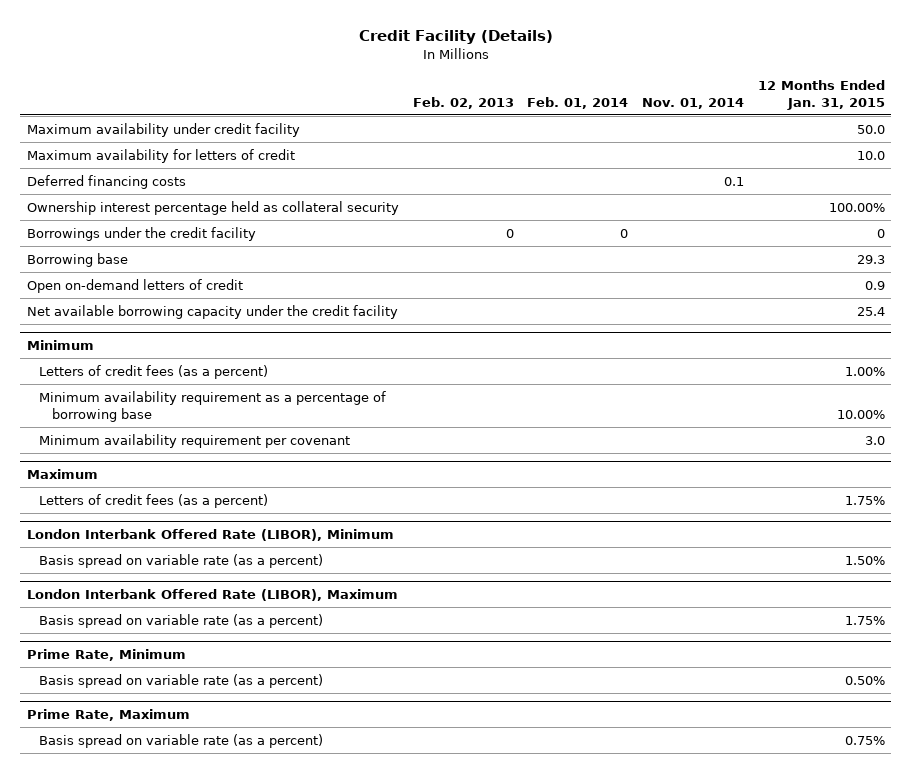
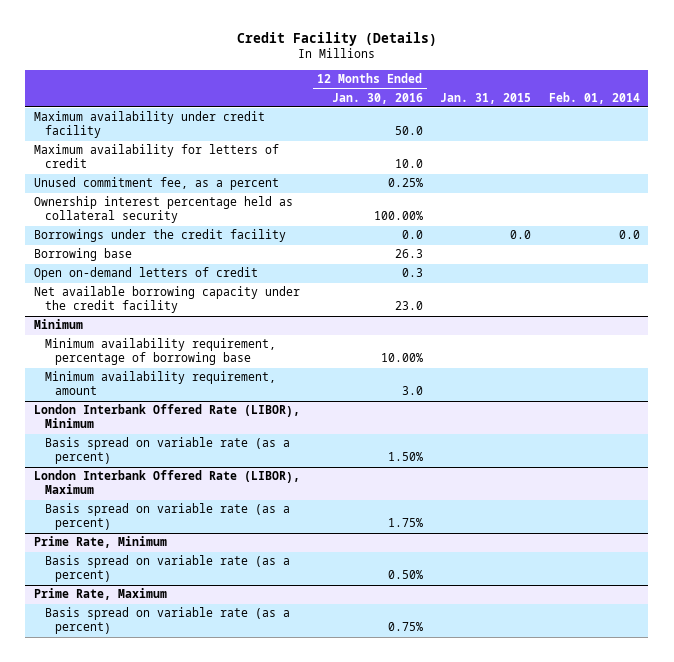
- | Feb. 02, 2013 | Feb. 01, 2014 | Nov. 01, 2014 | 12 Months Ended Jan. 31, 2015
+ | 12 Months Ended Jan. 30, 2016 | Jan. 31, 2015 | Feb. 01, 2014
- Deferred financing costs | | | 0.1 |
+ Unused commitment fee, as a percent | 0.25% | |
- Borrowings under the credit facility | 0 | 0 | | 0
+ Borrowings under the credit facility | 0.0 | 0.0 | 0.0
@ Minimum
- Letters of credit fees (as a percent) | | | | 1.00%
- Minimum availability requirement as a percentage of borrowing base | | | | 10.00%
- Minimum availability requirement per covenant | | | | 3.0
- Maximum
- Letters of credit fees (as a percent) | | | | 1.75%
@ Minimum
+ Minimum availability requirement, percentage of borrowing base | 10.00% | |
+ Minimum availability requirement, amount | 3.0 | |

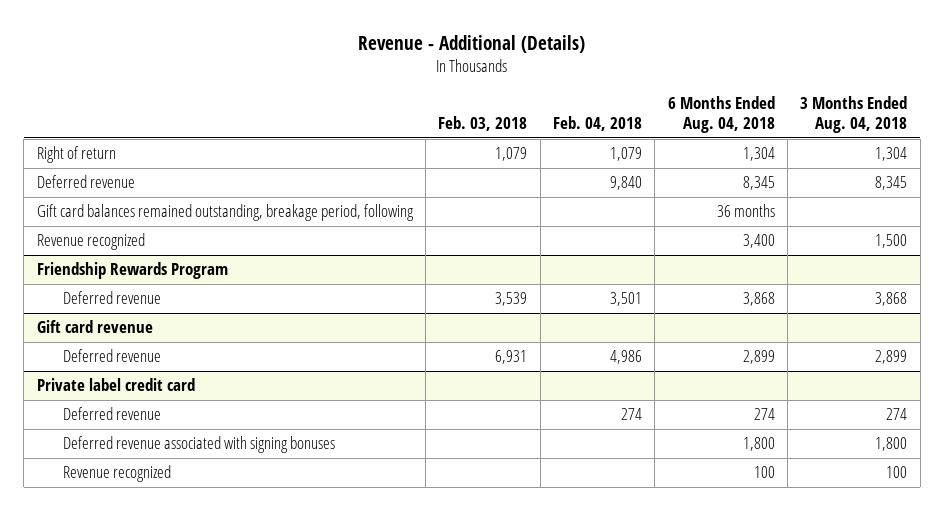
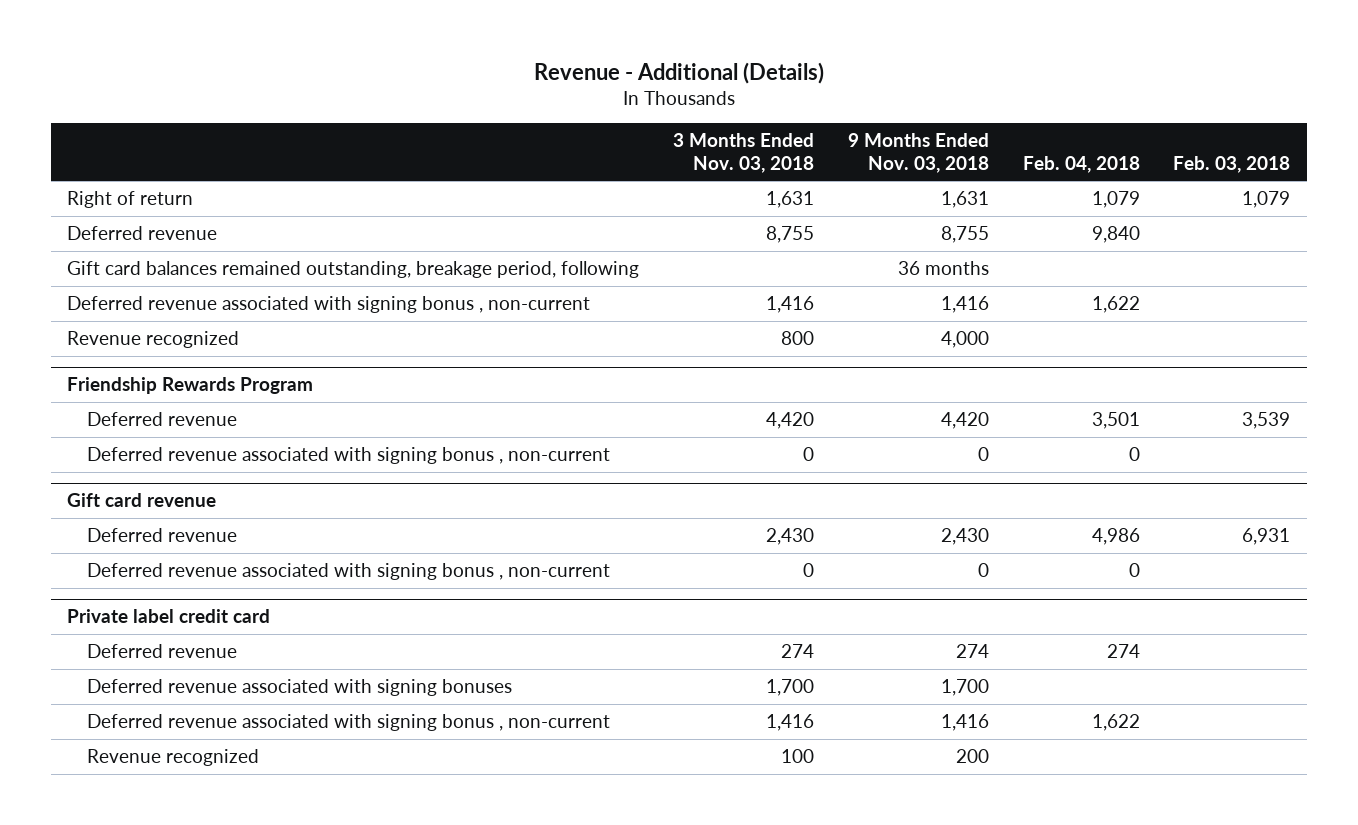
- | Feb. 03, 2018 | Feb. 04, 2018 | 6 Months Ended Aug. 04, 2018 | 3 Months Ended Aug. 04, 2018
+ | 3 Months Ended Nov. 03, 2018 | 9 Months Ended Nov. 03, 2018 | Feb. 04, 2018 | Feb. 03, 2018
+ Deferred revenue associated with signing bonus , non-current | 1,416 | 1,416 | 1,622 |
@ Friendship Rewards Program
+ Deferred revenue associated with signing bonus , non-current | 0 | 0 | 0 |
@ Gift card revenue
+ Deferred revenue associated with signing bonus , non-current | 0 | 0 | 0 |
@ Private label credit card
+ Deferred revenue associated with signing bonus , non-current | 1,416 | 1,416 | 1,622 |

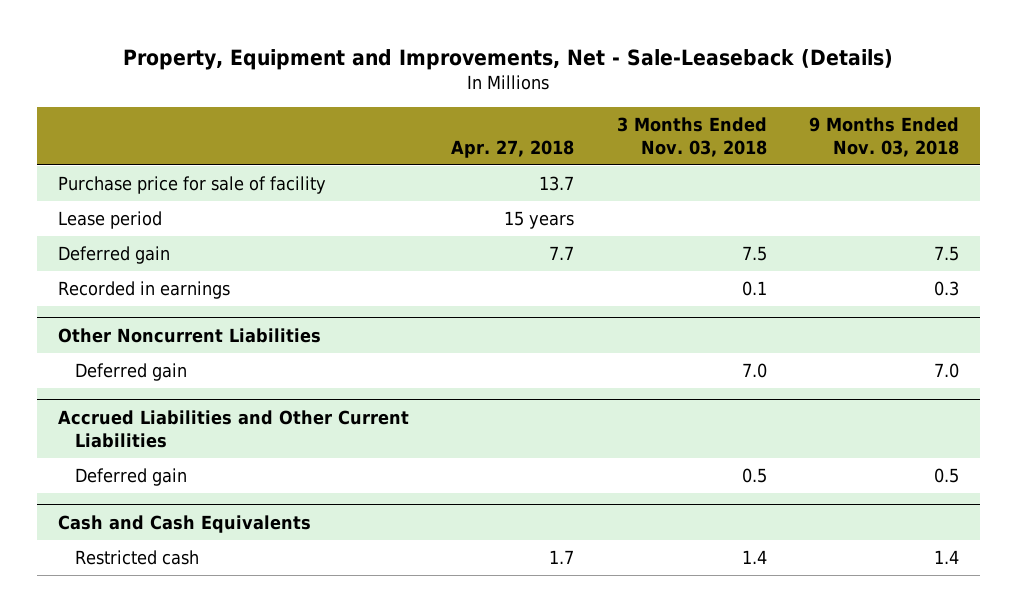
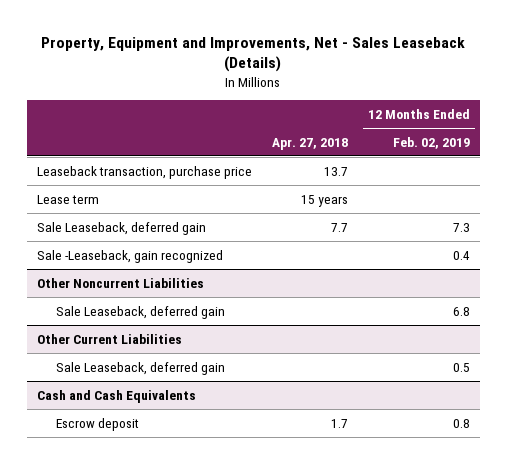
- Property, Equipment and Improvements, Net - Sale-Leaseback (Details)
+ Property, Equipment and Improvements, Net - Sales Leaseback (Details)
- | Apr. 27, 2018 | 3 Months Ended Nov. 03, 2018 | 9 Months Ended Nov. 03, 2018
+ | Apr. 27, 2018 | 12 Months Ended Feb. 02, 2019
- Purchase price for sale of facility | 13.7 | |
- Lease period | 15 years | |
- Deferred gain | 7.7 | 7.5 | 7.5
- Recorded in earnings | | 0.1 | 0.3
+ Leaseback transaction, purchase price | 13.7 |
+ Lease term | 15 years |
+ Sale Leaseback, deferred gain | 7.7 | 7.3
+ Sale -Leaseback, gain recognized | | 0.4
@ Other Noncurrent Liabilities
- Deferred gain | | 7.0 | 7.0
- Accrued Liabilities and Other Current Liabilities
- Deferred gain | | 0.5 | 0.5
@ Other Noncurrent Liabilities
+ Sale Leaseback, deferred gain | | 6.8
+ Other Current Liabilities
+ Sale Leaseback, deferred gain | | 0.5
@ Cash and Cash Equivalents
- Restricted cash | 1.7 | 1.4 | 1.4
+ Escrow deposit | 1.7 | 0.8

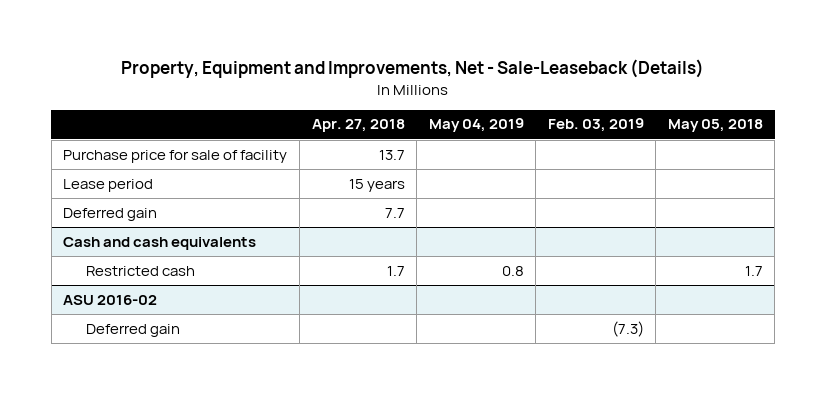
- Property, Equipment and Improvements, Net - Sales Leaseback (Details)
+ Property, Equipment and Improvements, Net - Sale-Leaseback (Details)
- | Apr. 27, 2018 | 12 Months Ended Feb. 02, 2019
+ | Apr. 27, 2018 | May 04, 2019 | Feb. 03, 2019 | May 05, 2018
- Leaseback transaction, purchase price | 13.7 |
- Lease term | 15 years |
- Sale Leaseback, deferred gain | 7.7 | 7.3
- Sale -Leaseback, gain recognized | | 0.4
- Other Noncurrent Liabilities
- Sale Leaseback, deferred gain | | 6.8
- Other Current Liabilities
- Sale Leaseback, deferred gain | | 0.5
- Cash and Cash Equivalents
- Escrow deposit | 1.7 | 0.8
+ Purchase price for sale of facility | 13.7 | | |
+ Lease period | 15 years | | |
+ Deferred gain | 7.7 | | |
+ Cash and cash equivalents
+ Restricted cash | 1.7 | 0.8 | | 1.7
+ ASU 2016-02
+ Deferred gain | | | (7.3) |

